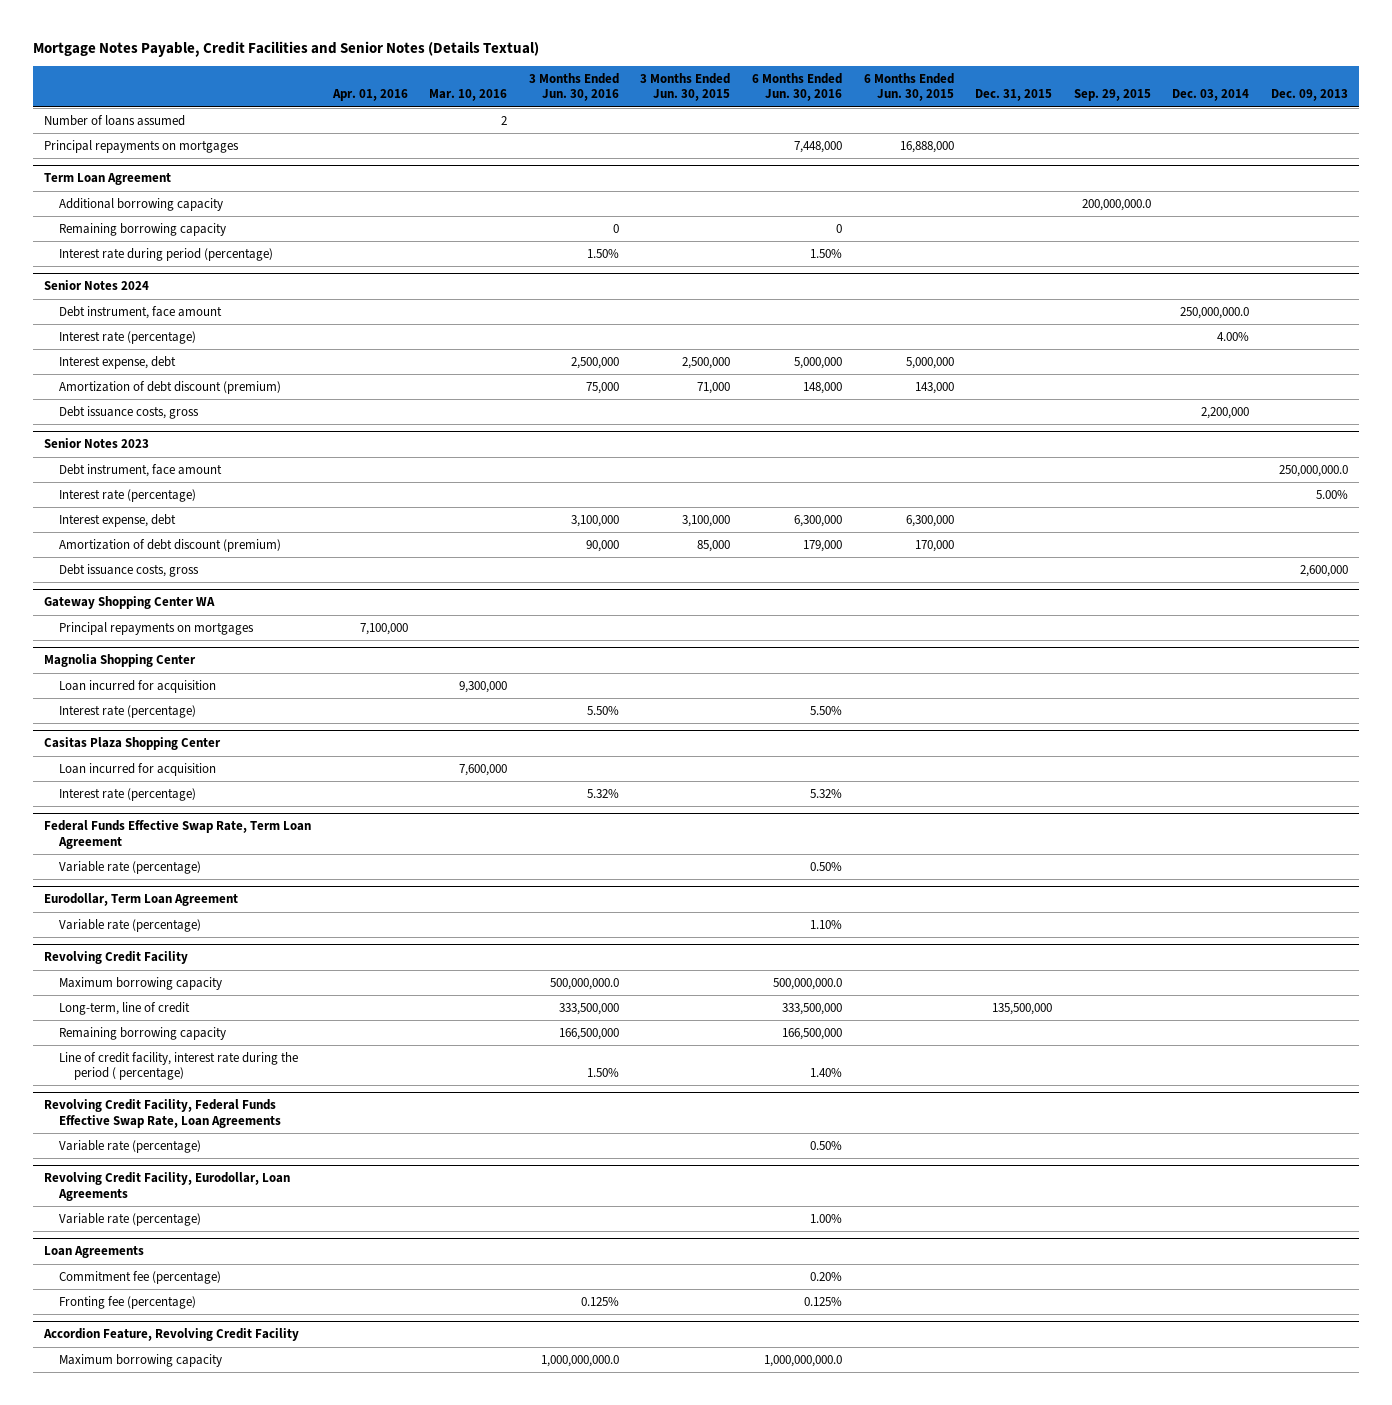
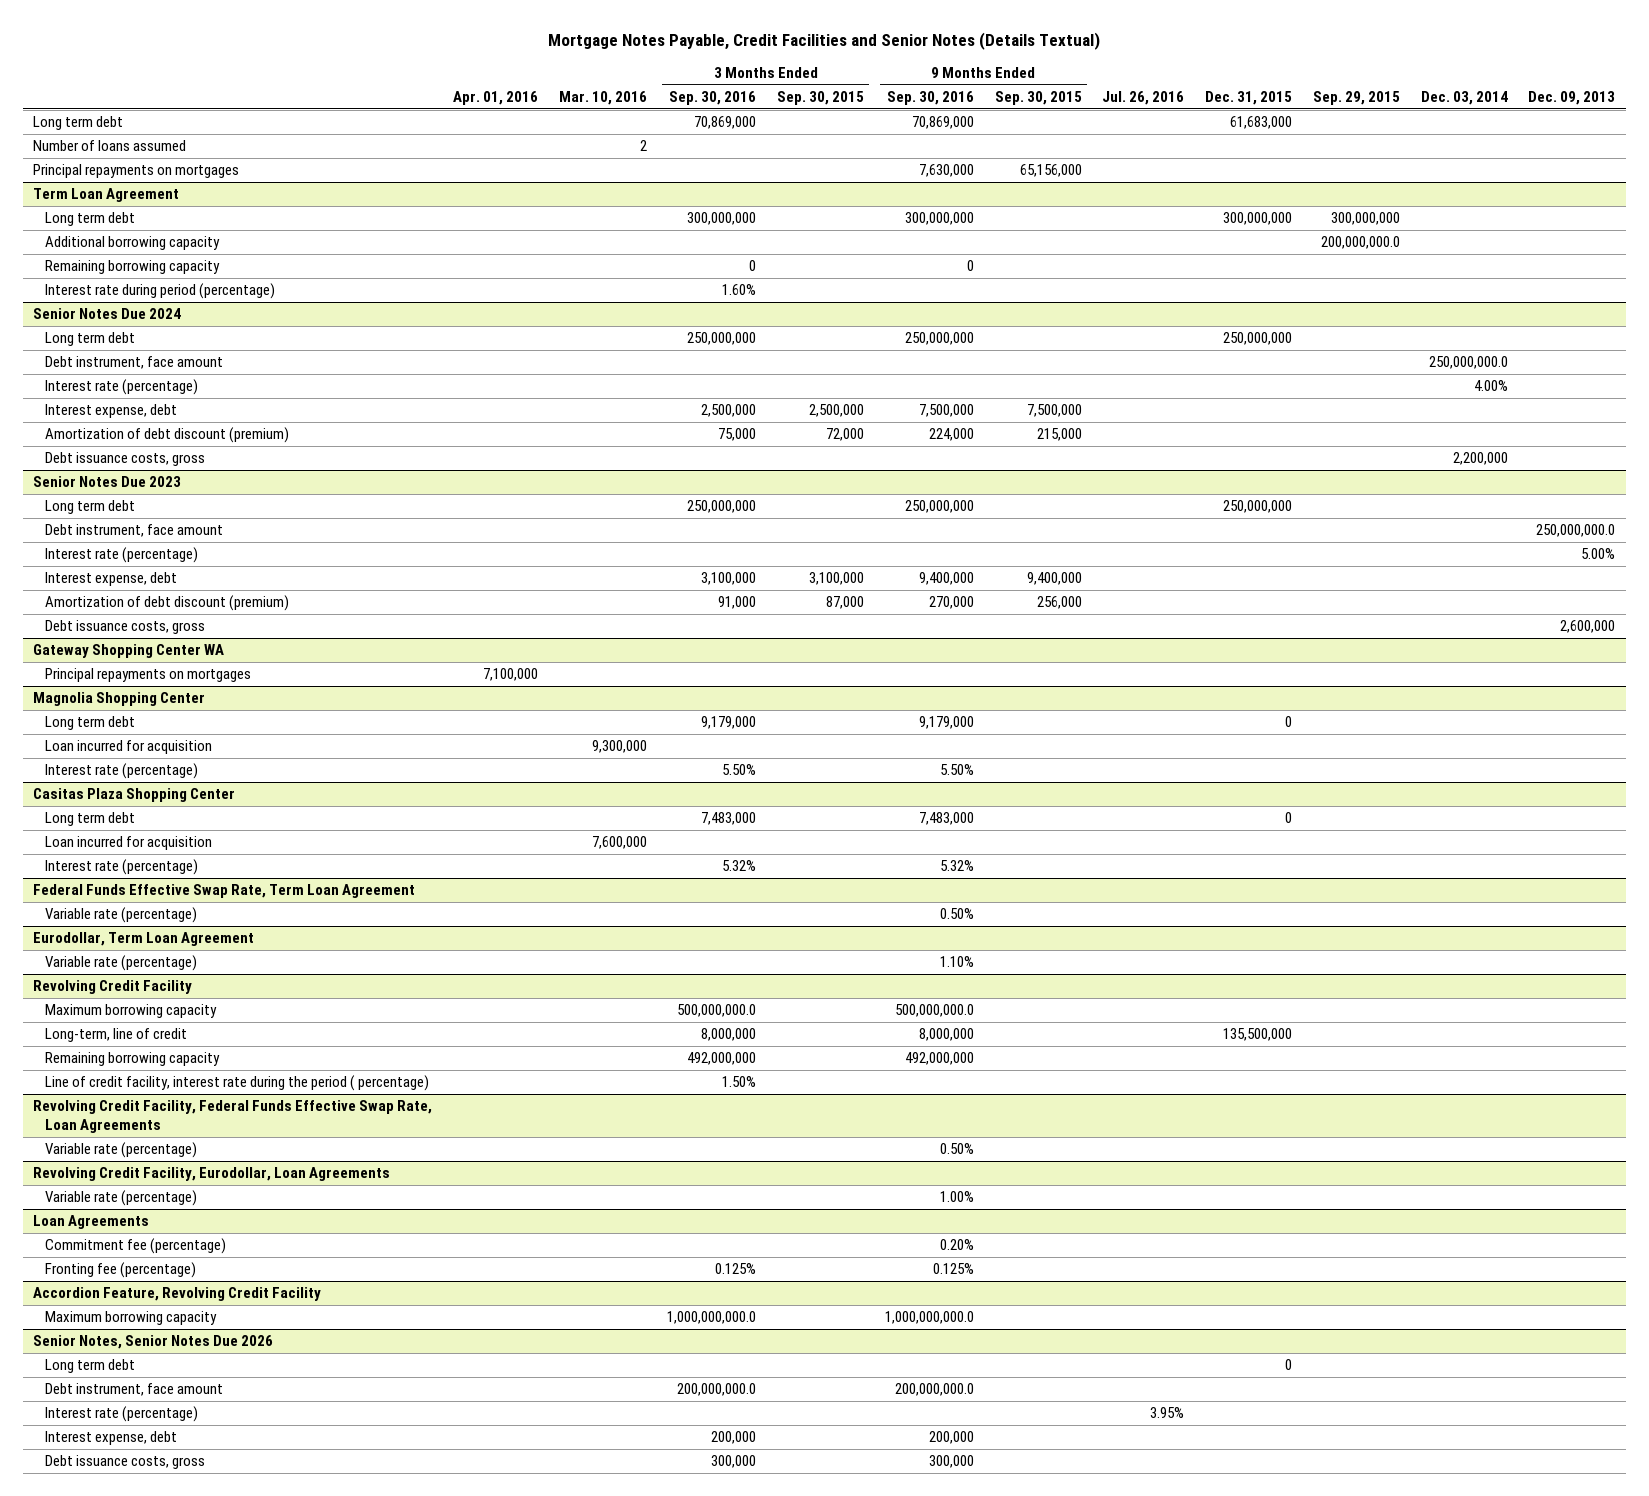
- | Apr. 01, 2016 | Mar. 10, 2016 | 3 Months Ended Jun. 30, 2016 | 3 Months Ended Jun. 30, 2015 | 6 Months Ended Jun. 30, 2016 | 6 Months Ended Jun. 30, 2015 | Dec. 31, 2015 | Sep. 29, 2015 | Dec. 03, 2014 | Dec. 09, 2013
+ | Apr. 01, 2016 | Mar. 10, 2016 | 3 Months Ended Sep. 30, 2016 | 3 Months Ended Sep. 30, 2015 | 9 Months Ended Sep. 30, 2016 | 9 Months Ended Sep. 30, 2015 | Jul. 26, 2016 | Dec. 31, 2015 | Sep. 29, 2015 | Dec. 03, 2014 | Dec. 09, 2013
+ Long term debt | | | 70,869,000 | | 70,869,000 | | | 61,683,000 | | |
@ Term Loan Agreement
+ Long term debt | | | 300,000,000 | | 300,000,000 | | | 300,000,000 | 300,000,000 | |
- Senior Notes 2024
+ Senior Notes Due 2024
+ Long term debt | | | 250,000,000 | | 250,000,000 | | | 250,000,000 | | |
- Senior Notes 2023
+ Senior Notes Due 2023
+ Long term debt | | | 250,000,000 | | 250,000,000 | | | 250,000,000 | | |
@ Magnolia Shopping Center
+ Long term debt | | | 9,179,000 | | 9,179,000 | | | 0 | | |
@ Casitas Plaza Shopping Center
+ Long term debt | | | 7,483,000 | | 7,483,000 | | | 0 | | |
+ Senior Notes, Senior Notes Due 2026
+ Long term debt | | | | | | | | 0 | | |
+ Debt instrument, face amount | | | 200,000,000.0 | | 200,000,000.0 | | | | | |
+ Interest rate (percentage) | | | | | | | 3.95% | | | |
+ Interest expense, debt | | | 200,000 | | 200,000 | | | | | |
+ Debt issuance costs, gross | | | 300,000 | | 300,000 | | | | | |

